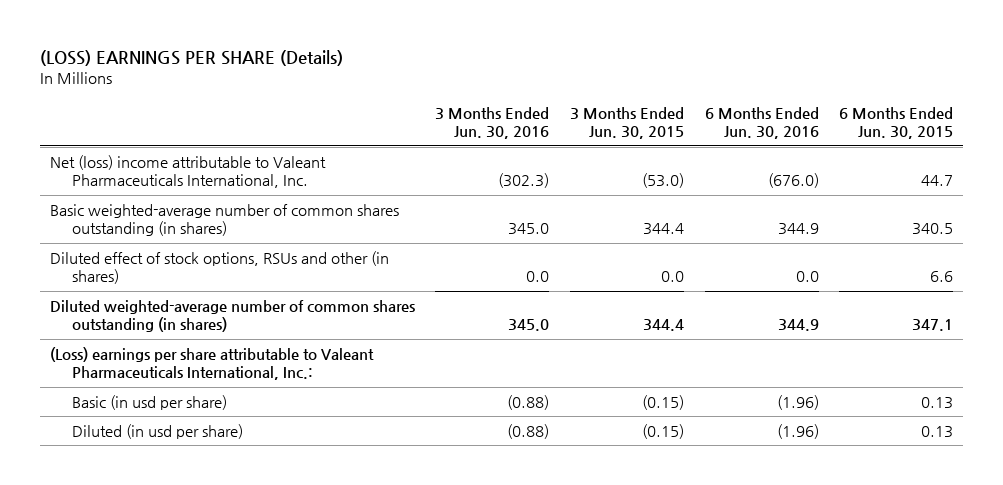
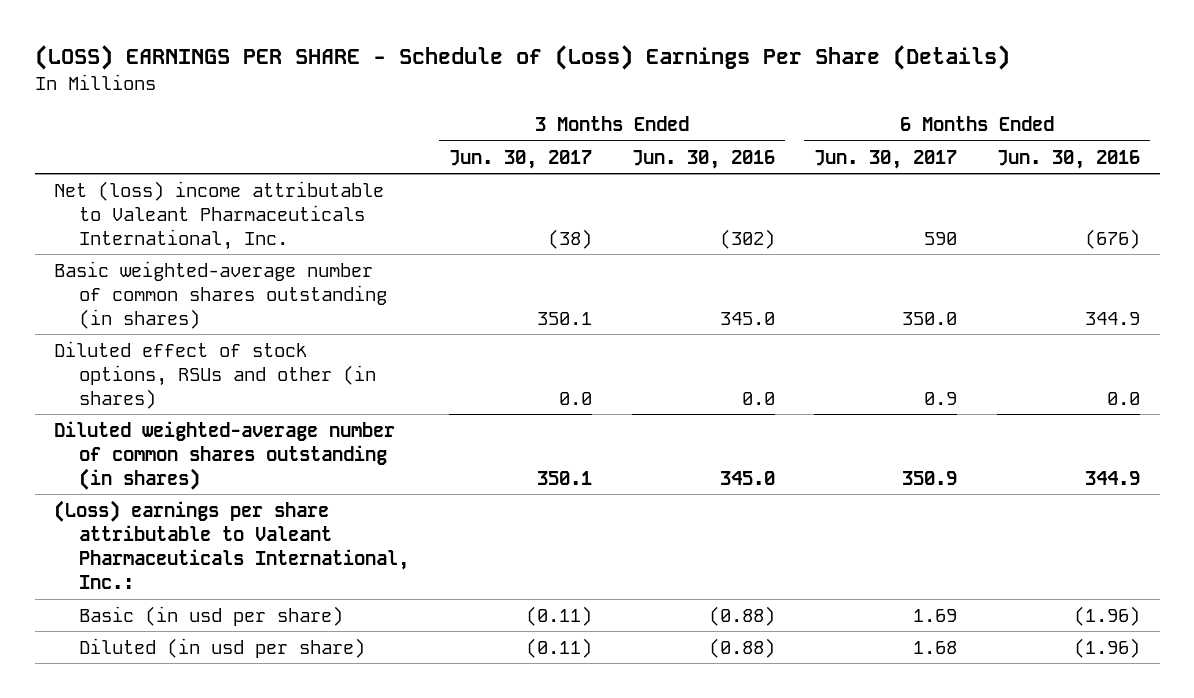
- (LOSS) EARNINGS PER SHARE (Details)
+ (LOSS) EARNINGS PER SHARE - Schedule of (Loss) Earnings Per Share (Details)
- | 3 Months Ended Jun. 30, 2016 | 3 Months Ended Jun. 30, 2015 | 6 Months Ended Jun. 30, 2016 | 6 Months Ended Jun. 30, 2015
+ | 3 Months Ended Jun. 30, 2017 | 3 Months Ended Jun. 30, 2016 | 6 Months Ended Jun. 30, 2017 | 6 Months Ended Jun. 30, 2016
- Net (loss) income attributable to Valeant Pharmaceuticals International, Inc. | (302.3) | (53.0) | (676.0) | 44.7
+ Net (loss) income attributable to Valeant Pharmaceuticals International, Inc. | (38) | (302) | 590 | (676)

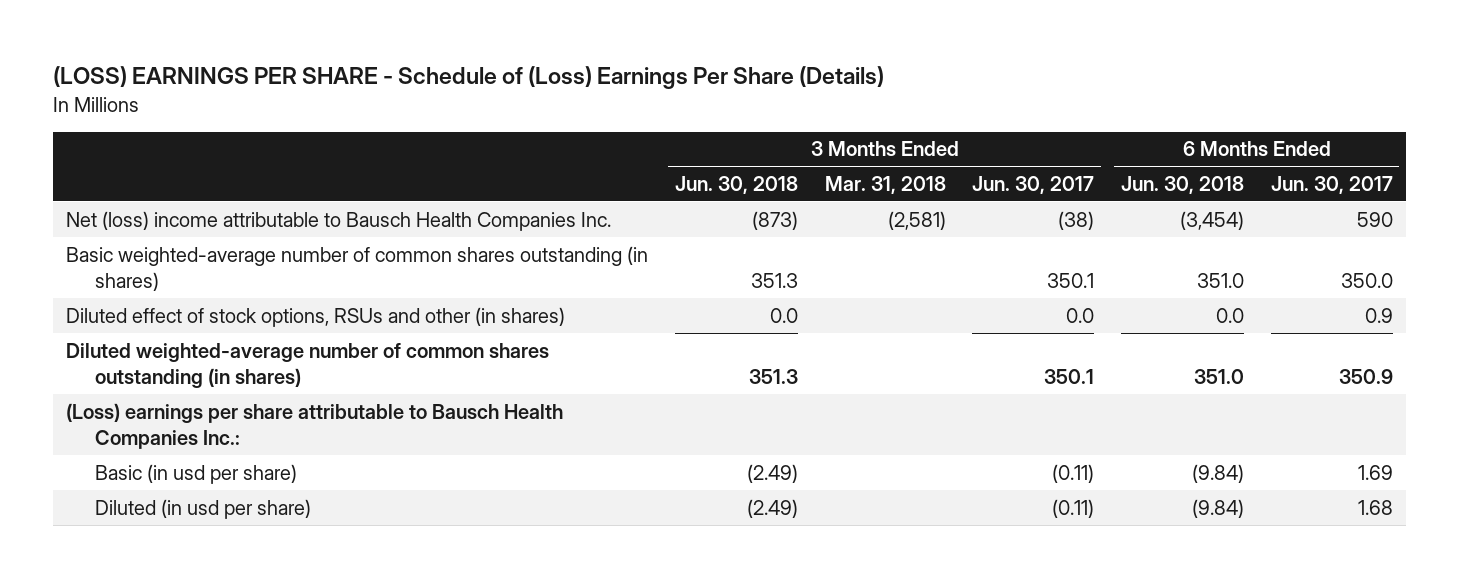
- | 3 Months Ended Jun. 30, 2017 | 3 Months Ended Jun. 30, 2016 | 6 Months Ended Jun. 30, 2017 | 6 Months Ended Jun. 30, 2016
+ | 3 Months Ended Jun. 30, 2018 | 3 Months Ended Mar. 31, 2018 | 3 Months Ended Jun. 30, 2017 | 6 Months Ended Jun. 30, 2018 | 6 Months Ended Jun. 30, 2017
- Net (loss) income attributable to Valeant Pharmaceuticals International, Inc. | (38) | (302) | 590 | (676)
+ Net (loss) income attributable to Bausch Health Companies Inc. | (873) | (2,581) | (38) | (3,454) | 590
- (Loss) earnings per share attributable to Valeant Pharmaceuticals International, Inc.:
+ (Loss) earnings per share attributable to Bausch Health Companies Inc.:

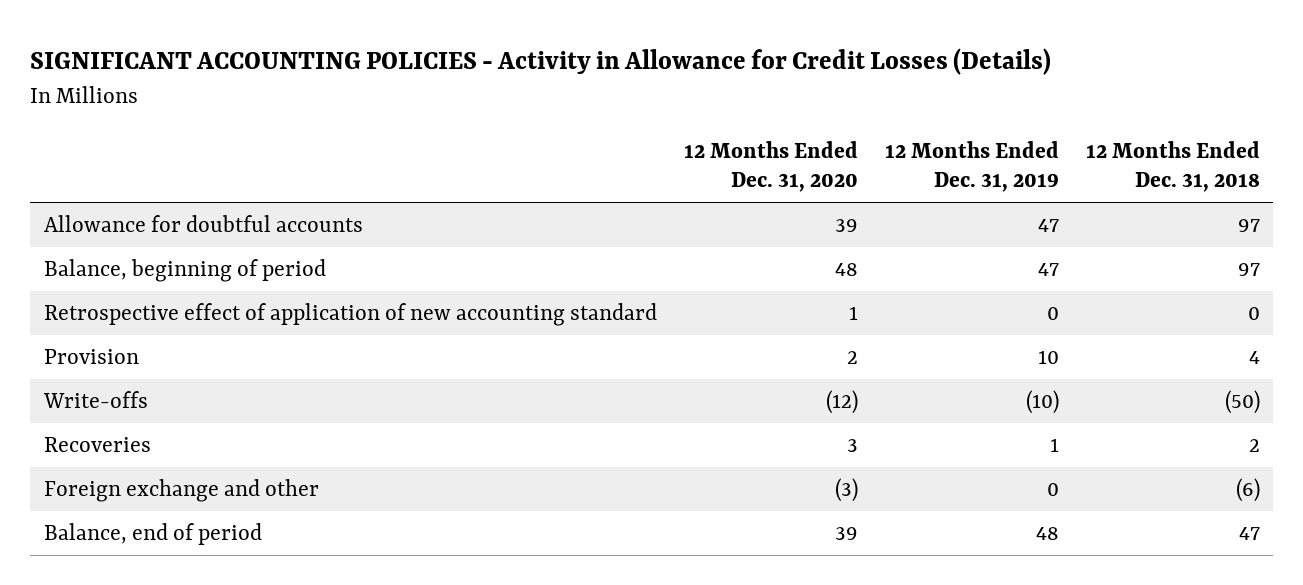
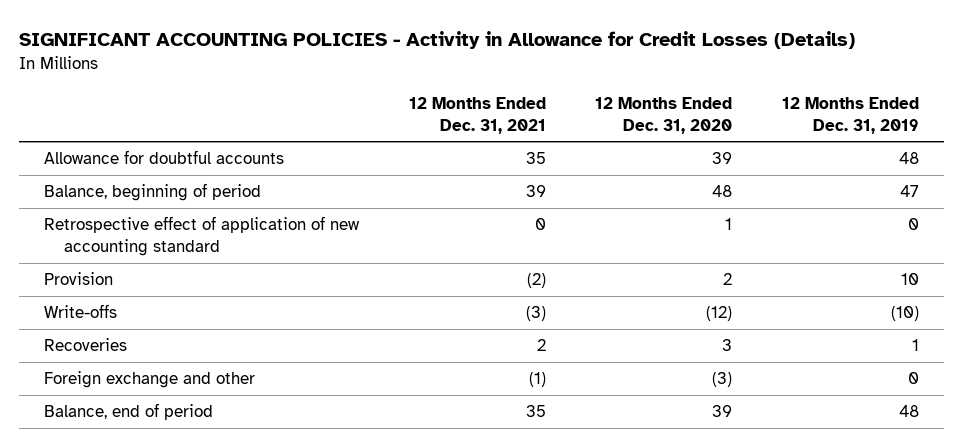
- | 12 Months Ended Dec. 31, 2020 | 12 Months Ended Dec. 31, 2019 | 12 Months Ended Dec. 31, 2018
+ | 12 Months Ended Dec. 31, 2021 | 12 Months Ended Dec. 31, 2020 | 12 Months Ended Dec. 31, 2019
- Allowance for doubtful accounts | 39 | 47 | 97
+ Allowance for doubtful accounts | 35 | 39 | 48

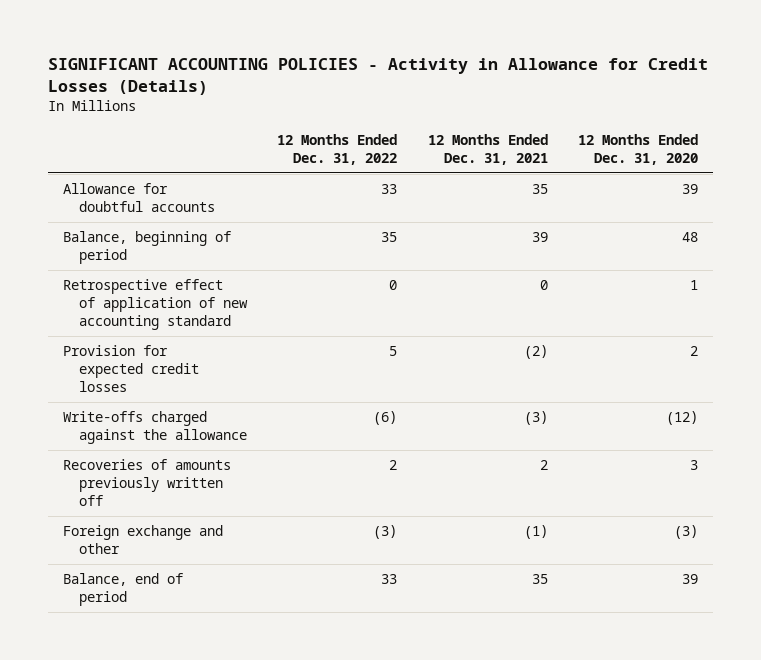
- | 12 Months Ended Dec. 31, 2021 | 12 Months Ended Dec. 31, 2020 | 12 Months Ended Dec. 31, 2019
+ | 12 Months Ended Dec. 31, 2022 | 12 Months Ended Dec. 31, 2021 | 12 Months Ended Dec. 31, 2020
- Provision | (2) | 2 | 10
- Write-offs | (3) | (12) | (10)
- Recoveries | 2 | 3 | 1
+ Provision for expected credit losses | 5 | (2) | 2
+ Write-offs charged against the allowance | (6) | (3) | (12)
+ Recoveries of amounts previously written off | 2 | 2 | 3

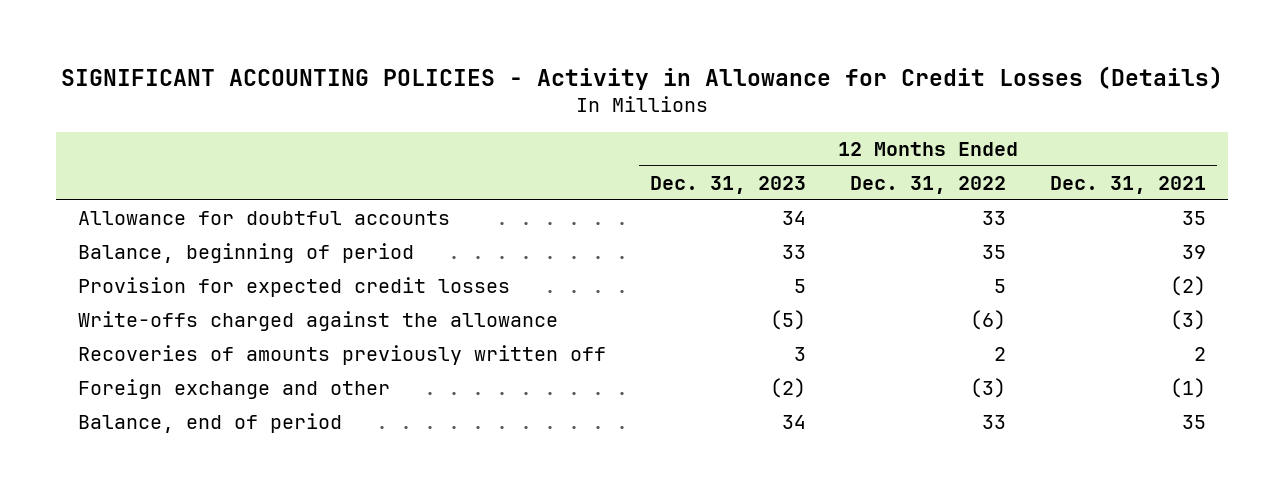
- | 12 Months Ended Dec. 31, 2022 | 12 Months Ended Dec. 31, 2021 | 12 Months Ended Dec. 31, 2020
+ | 12 Months Ended Dec. 31, 2023 | 12 Months Ended Dec. 31, 2022 | 12 Months Ended Dec. 31, 2021
- Retrospective effect of application of new accounting standard | 0 | 0 | 1

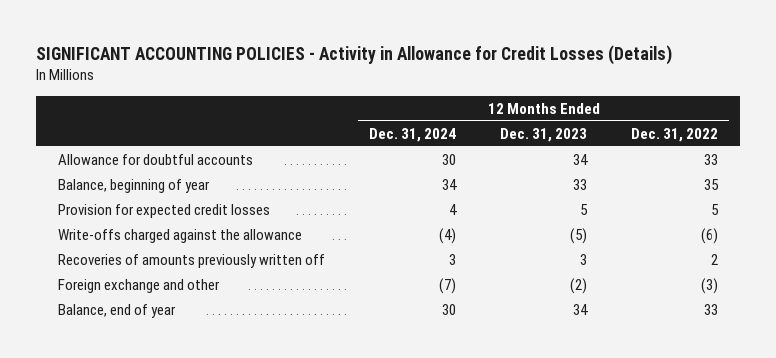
- | 12 Months Ended Dec. 31, 2023 | 12 Months Ended Dec. 31, 2022 | 12 Months Ended Dec. 31, 2021
+ | 12 Months Ended Dec. 31, 2024 | 12 Months Ended Dec. 31, 2023 | 12 Months Ended Dec. 31, 2022
- Balance, beginning of period | 33 | 35 | 39
+ Balance, beginning of year | 34 | 33 | 35
- Balance, end of period | 34 | 33 | 35
+ Balance, end of year | 30 | 34 | 33

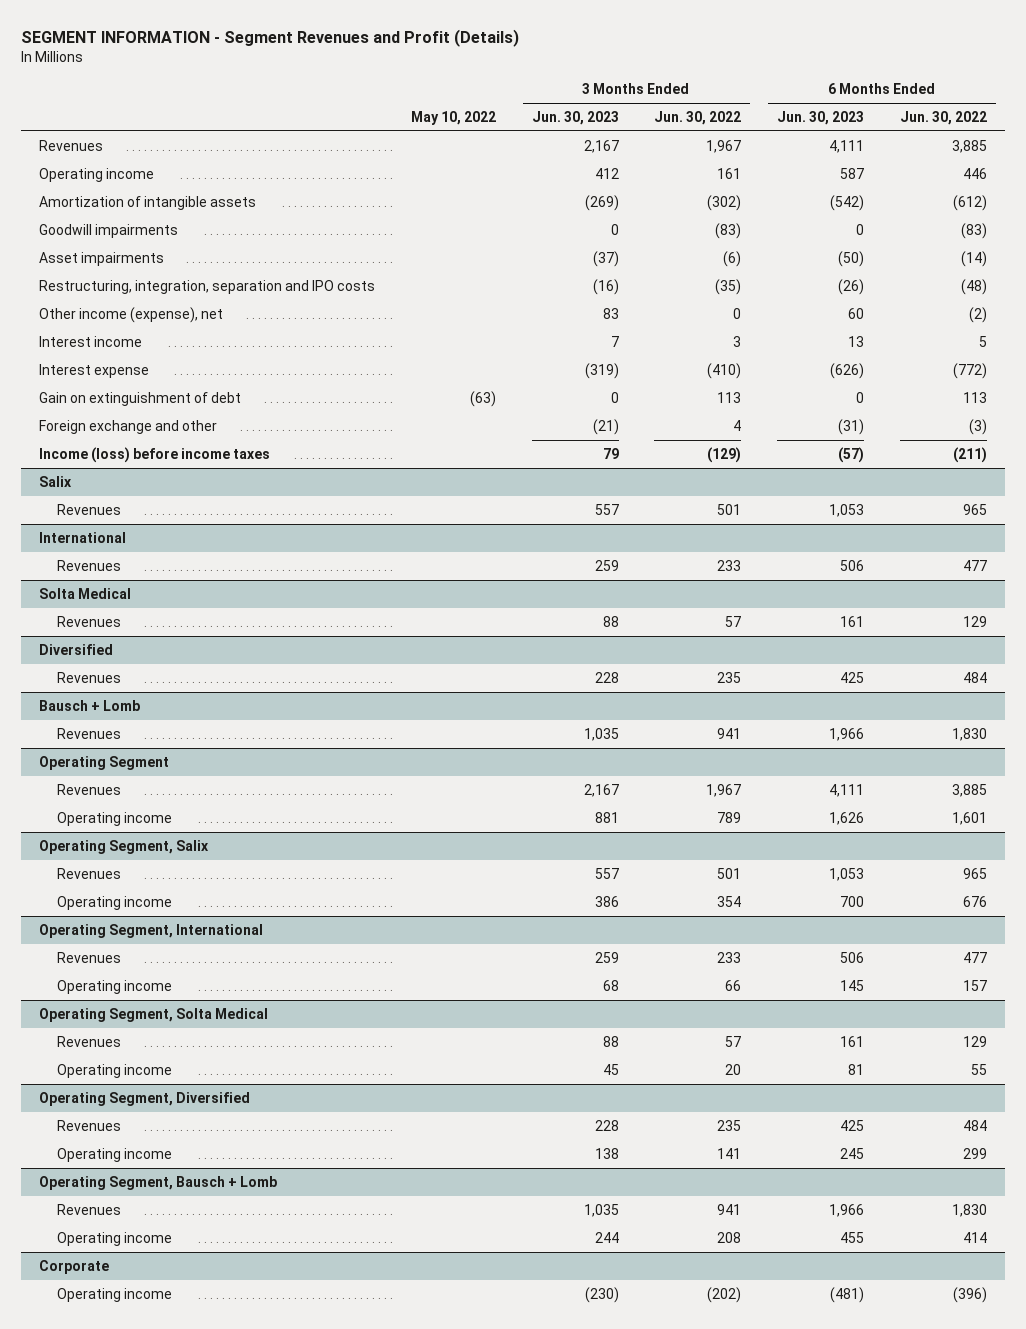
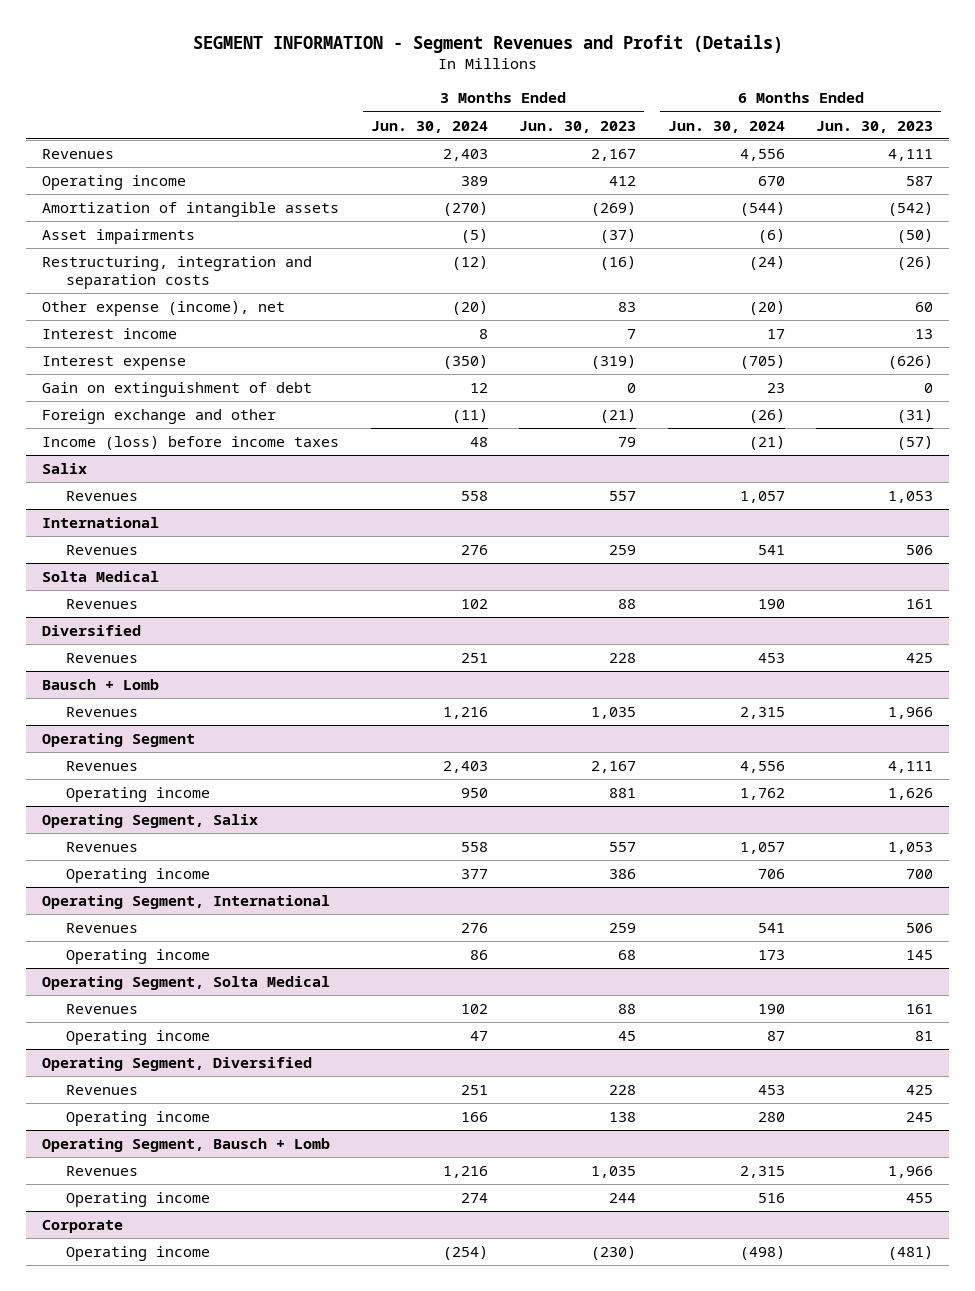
- | May 10, 2022 | 3 Months Ended Jun. 30, 2023 | 3 Months Ended Jun. 30, 2022 | 6 Months Ended Jun. 30, 2023 | 6 Months Ended Jun. 30, 2022
+ | 3 Months Ended Jun. 30, 2024 | 3 Months Ended Jun. 30, 2023 | 6 Months Ended Jun. 30, 2024 | 6 Months Ended Jun. 30, 2023
- Goodwill impairments | | 0 | (83) | 0 | (83)
- Restructuring, integration, separation and IPO costs | | (16) | (35) | (26) | (48)
- Other income (expense), net | | 83 | 0 | 60 | (2)
+ Restructuring, integration and separation costs | (12) | (16) | (24) | (26)
+ Other expense (income), net | (20) | 83 | (20) | 60

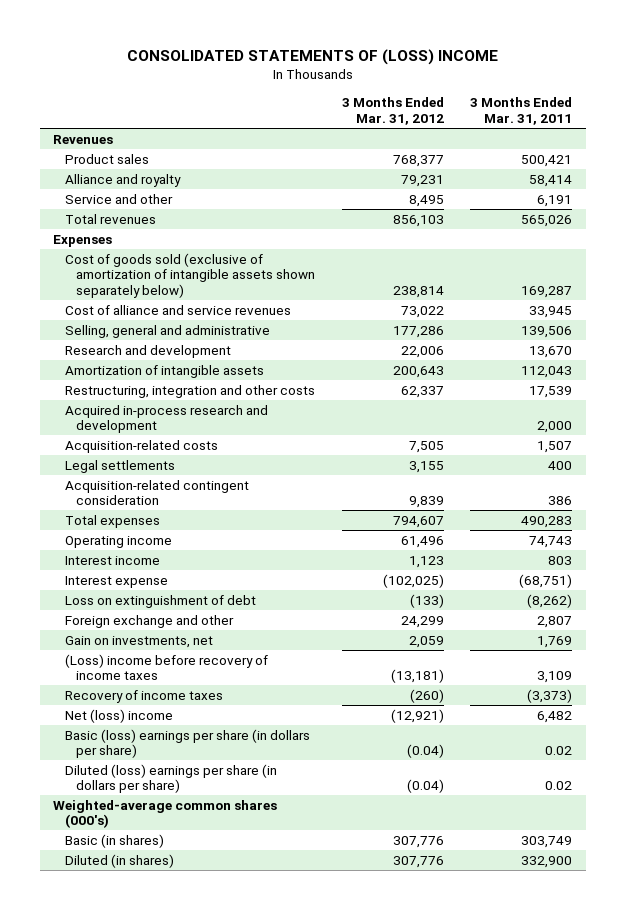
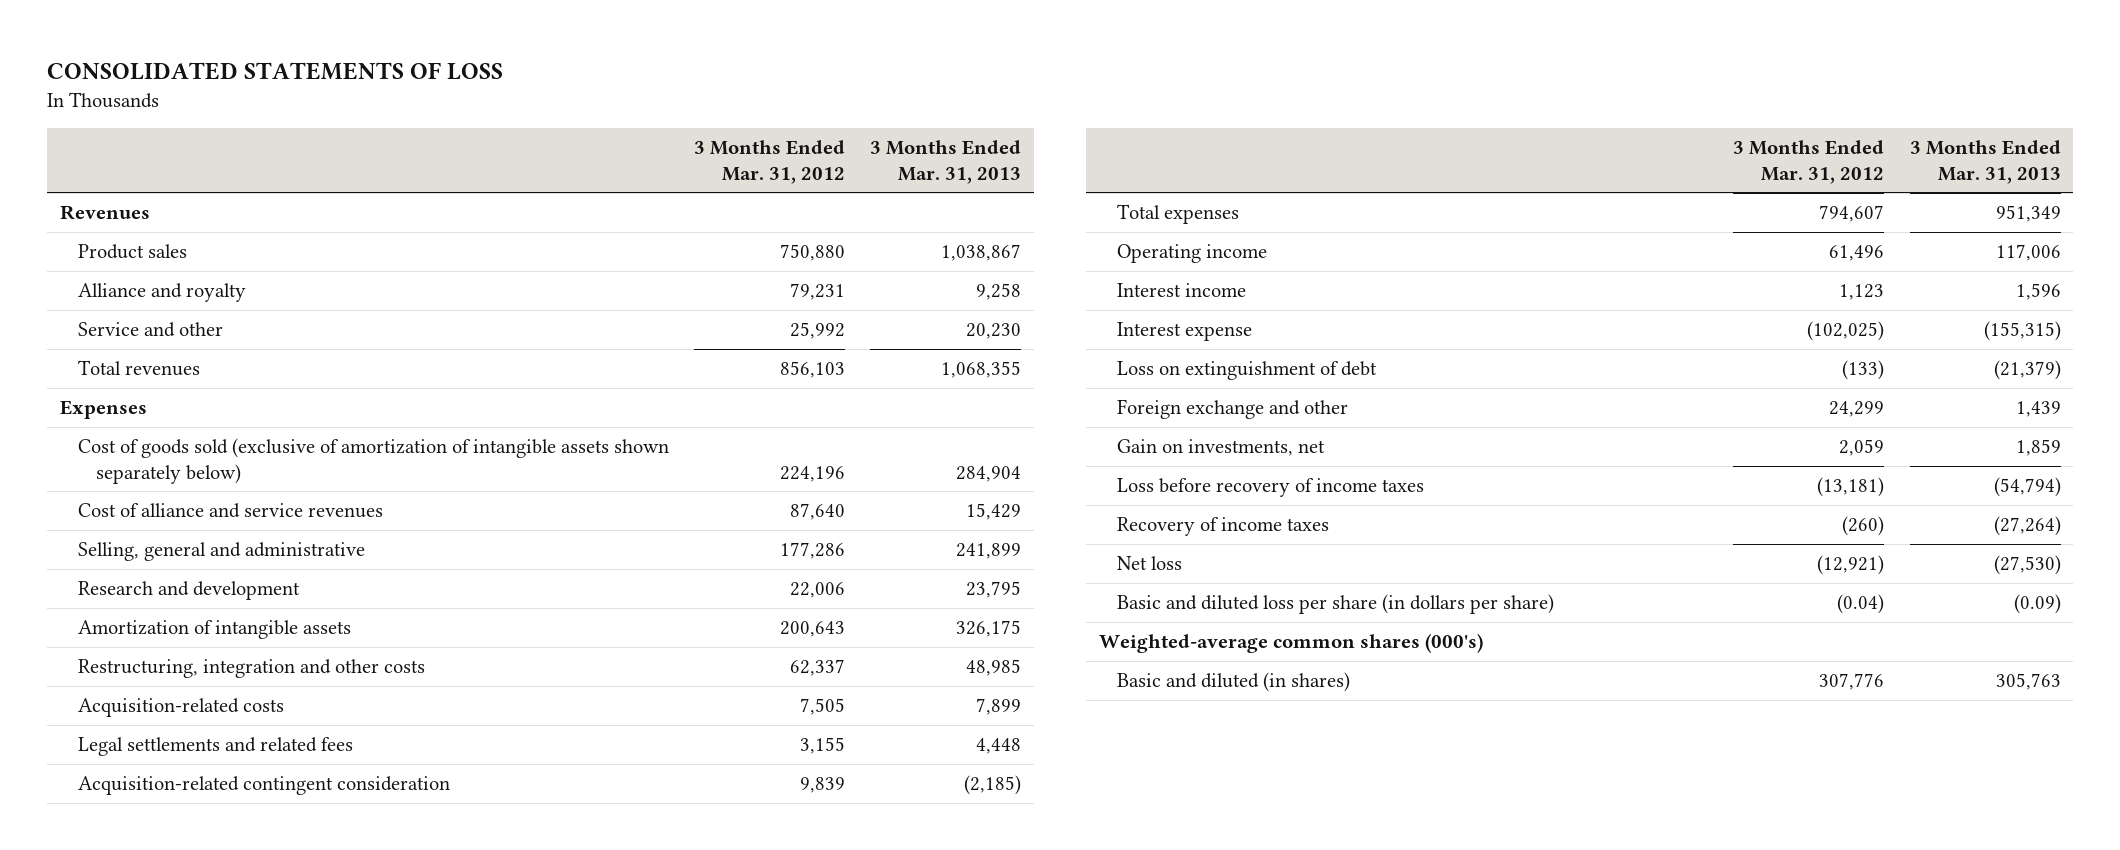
- CONSOLIDATED STATEMENTS OF (LOSS) INCOME
+ CONSOLIDATED STATEMENTS OF LOSS
- | 3 Months Ended Mar. 31, 2012 | 3 Months Ended Mar. 31, 2011
+ | 3 Months Ended Mar. 31, 2012 | 3 Months Ended Mar. 31, 2013
- Product sales | 768,377 | 500,421
+ Product sales | 750,880 | 1,038,867
- Service and other | 8,495 | 6,191
+ Service and other | 25,992 | 20,230
- Cost of goods sold (exclusive of amortization of intangible assets shown separately below) | 238,814 | 169,287
- Cost of alliance and service revenues | 73,022 | 33,945
+ Cost of goods sold (exclusive of amortization of intangible assets shown separately below) | 224,196 | 284,904
+ Cost of alliance and service revenues | 87,640 | 15,429
- Acquired in-process research and development | | 2,000
- Legal settlements | 3,155 | 400
+ Legal settlements and related fees | 3,155 | 4,448
- (Loss) income before recovery of income taxes | (13,181) | 3,109
+ Loss before recovery of income taxes | (13,181) | (54,794)
- Net (loss) income | (12,921) | 6,482
- Basic (loss) earnings per share (in dollars per share) | (0.04) | 0.02
- Diluted (loss) earnings per share (in dollars per share) | (0.04) | 0.02
+ Net loss | (12,921) | (27,530)
+ Basic and diluted loss per share (in dollars per share) | (0.04) | (0.09)
- Basic (in shares) | 307,776 | 303,749
- Diluted (in shares) | 307,776 | 332,900
+ Basic and diluted (in shares) | 307,776 | 305,763

